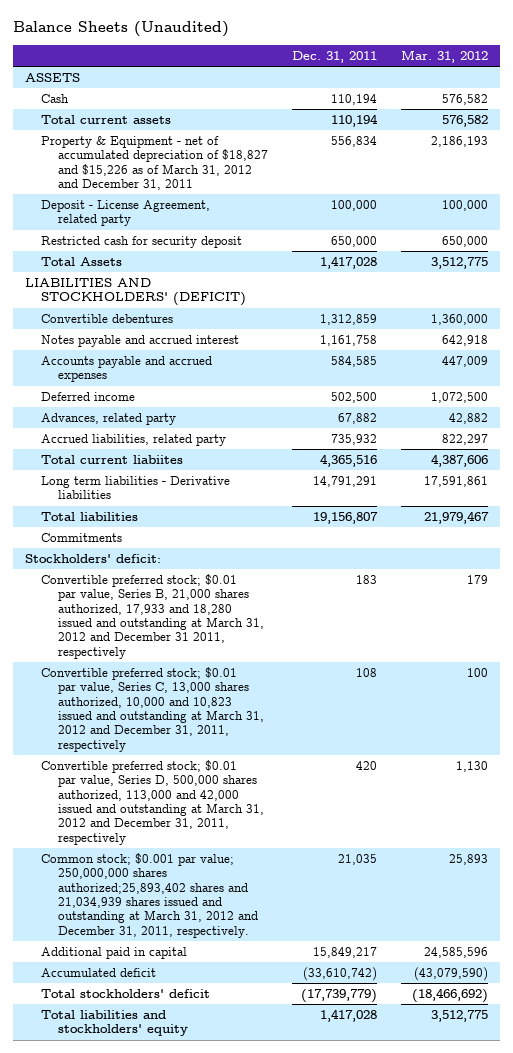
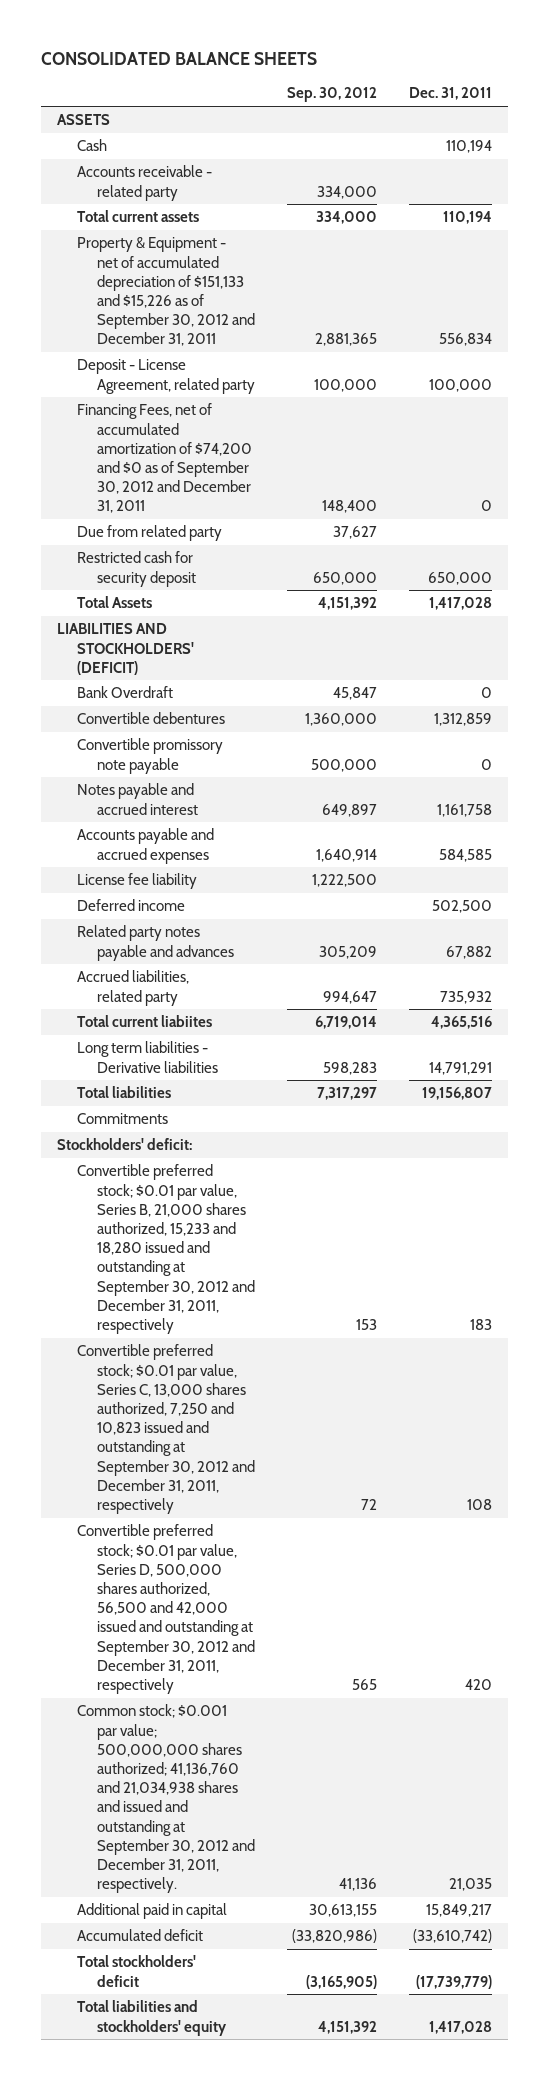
- Balance Sheets (Unaudited)
+ CONSOLIDATED BALANCE SHEETS
- | Dec. 31, 2011 | Mar. 31, 2012
+ | Sep. 30, 2012 | Dec. 31, 2011
+ Accounts receivable - related party | 334,000 |
- Property & Equipment - net of accumulated depreciation of $18,827 and $15,226 as of March 31, 2012 and December 31, 2011 | 556,834 | 2,186,193
+ Property & Equipment - net of accumulated depreciation of $151,133 and $15,226 as of September 30, 2012 and December 31, 2011 | 2,881,365 | 556,834
+ Financing Fees, net of accumulated amortization of $74,200 and $0 as of September 30, 2012 and December 31, 2011 | 148,400 | 0
+ Due from related party | 37,627 |
+ Bank Overdraft | 45,847 | 0
+ Convertible promissory note payable | 500,000 | 0
+ License fee liability | 1,222,500 |
- Advances, related party | 67,882 | 42,882
+ Related party notes payable and advances | 305,209 | 67,882
- Convertible preferred stock; $0.01 par value, Series B, 21,000 shares authorized, 17,933 and 18,280 issued and outstanding at March 31, 2012 and December 31 2011, respectively | 183 | 179
- Convertible preferred stock; $0.01 par value, Series C, 13,000 shares authorized, 10,000 and 10,823 issued and outstanding at March 31, 2012 and December 31, 2011, respectively | 108 | 100
- Convertible preferred stock; $0.01 par value, Series D, 500,000 shares authorized, 113,000 and 42,000 issued and outstanding at March 31, 2012 and December 31, 2011, respectively | 420 | 1,130
- Common stock; $0.001 par value; 250,000,000 shares authorized;25,893,402 shares and 21,034,939 shares issued and outstanding at March 31, 2012 and December 31, 2011, respectively. | 21,035 | 25,893
+ Convertible preferred stock; $0.01 par value, Series B, 21,000 shares authorized, 15,233 and 18,280 issued and outstanding at September 30, 2012 and December 31, 2011, respectively | 153 | 183
+ Convertible preferred stock; $0.01 par value, Series C, 13,000 shares authorized, 7,250 and 10,823 issued and outstanding at September 30, 2012 and December 31, 2011, respectively | 72 | 108
+ Convertible preferred stock; $0.01 par value, Series D, 500,000 shares authorized, 56,500 and 42,000 issued and outstanding at September 30, 2012 and December 31, 2011, respectively | 565 | 420
+ Common stock; $0.001 par value; 500,000,000 shares authorized; 41,136,760 and 21,034,938 shares and issued and outstanding at September 30, 2012 and December 31, 2011, respectively. | 41,136 | 21,035

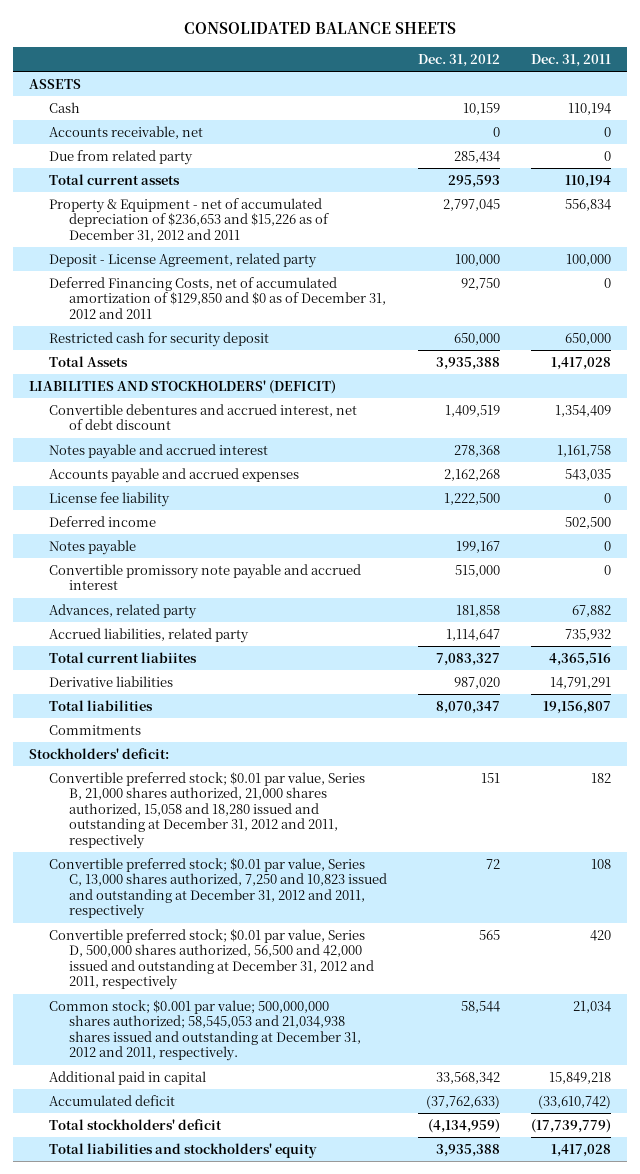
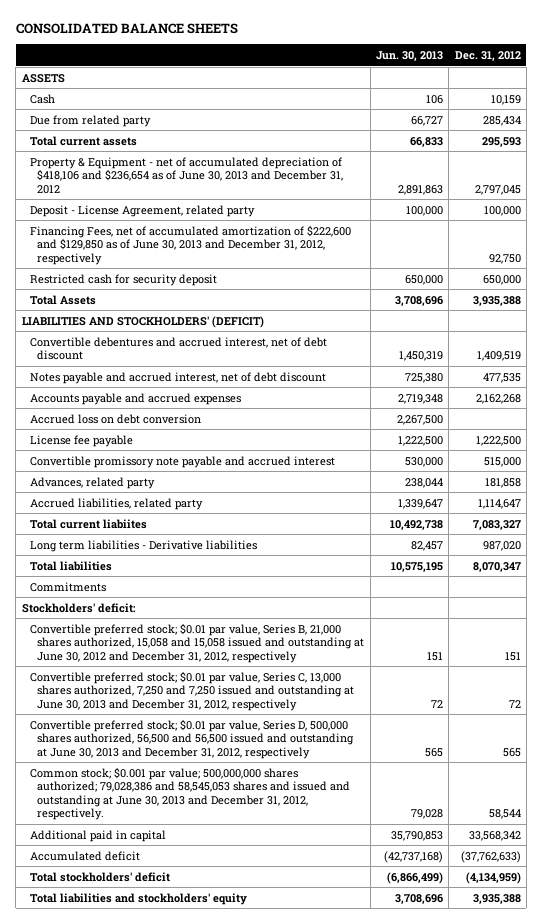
- | Dec. 31, 2012 | Dec. 31, 2011
+ | Jun. 30, 2013 | Dec. 31, 2012
- Accounts receivable, net | 0 | 0
- Property & Equipment - net of accumulated depreciation of $236,653 and $15,226 as of December 31, 2012 and 2011 | 2,797,045 | 556,834
+ Property & Equipment - net of accumulated depreciation of $418,106 and $236,654 as of June 30, 2013 and December 31, 2012 | 2,891,863 | 2,797,045
- Deferred Financing Costs, net of accumulated amortization of $129,850 and $0 as of December 31, 2012 and 2011 | 92,750 | 0
+ Financing Fees, net of accumulated amortization of $222,600 and $129,850 as of June 30, 2013 and December 31, 2012, respectively | | 92,750
- Notes payable and accrued interest | 278,368 | 1,161,758
+ Notes payable and accrued interest, net of debt discount | 725,380 | 477,535
- License fee liability | 1,222,500 | 0
- Deferred income | | 502,500
- Notes payable | 199,167 | 0
+ Accrued loss on debt conversion | 2,267,500 |
+ License fee payable | 1,222,500 | 1,222,500
- Derivative liabilities | 987,020 | 14,791,291
+ Long term liabilities - Derivative liabilities | 82,457 | 987,020
- Convertible preferred stock; $0.01 par value, Series B, 21,000 shares authorized, 21,000 shares authorized, 15,058 and 18,280 issued and outstanding at December 31, 2012 and 2011, respectively | 151 | 182
- Convertible preferred stock; $0.01 par value, Series C, 13,000 shares authorized, 7,250 and 10,823 issued and outstanding at December 31, 2012 and 2011, respectively | 72 | 108
- Convertible preferred stock; $0.01 par value, Series D, 500,000 shares authorized, 56,500 and 42,000 issued and outstanding at December 31, 2012 and 2011, respectively | 565 | 420
- Common stock; $0.001 par value; 500,000,000 shares authorized; 58,545,053 and 21,034,938 shares issued and outstanding at December 31, 2012 and 2011, respectively. | 58,544 | 21,034
+ Convertible preferred stock; $0.01 par value, Series B, 21,000 shares authorized, 15,058 and 15,058 issued and outstanding at June 30, 2012 and December 31, 2012, respectively | 151 | 151
+ Convertible preferred stock; $0.01 par value, Series C, 13,000 shares authorized, 7,250 and 7,250 issued and outstanding at June 30, 2013 and December 31, 2012, respectively | 72 | 72
+ Convertible preferred stock; $0.01 par value, Series D, 500,000 shares authorized, 56,500 and 56,500 issued and outstanding at June 30, 2013 and December 31, 2012, respectively | 565 | 565
+ Common stock; $0.001 par value; 500,000,000 shares authorized; 79,028,386 and 58,545,053 shares and issued and outstanding at June 30, 2013 and December 31, 2012, respectively. | 79,028 | 58,544

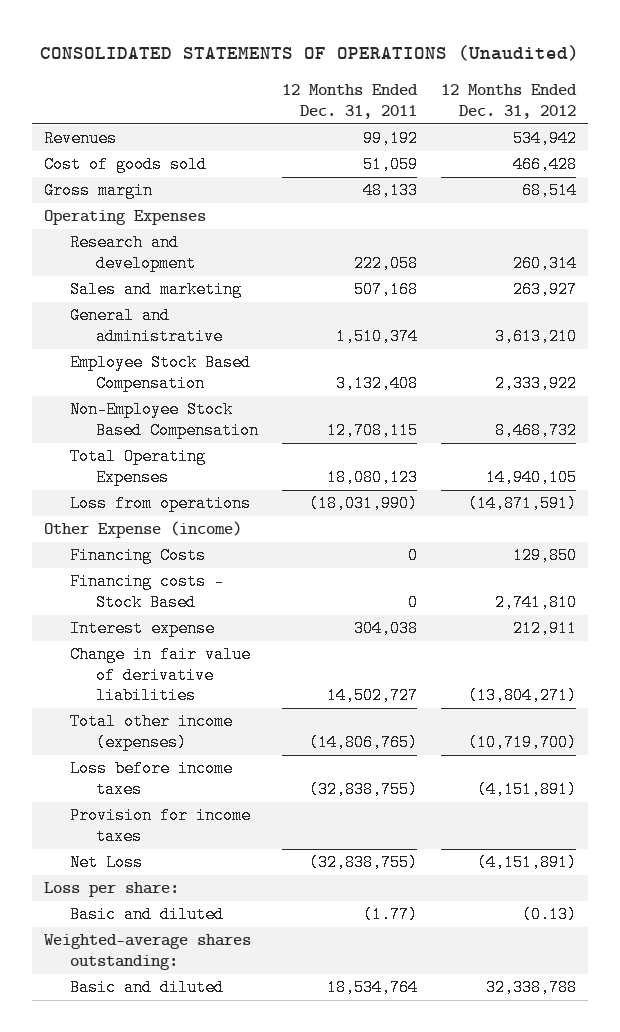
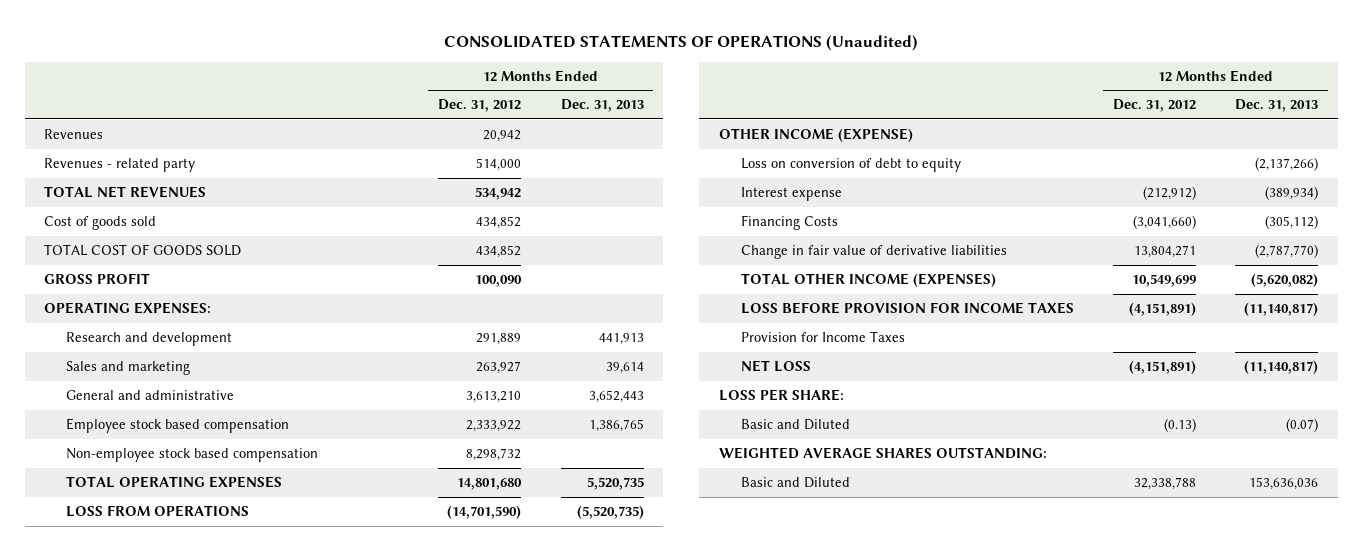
- | 12 Months Ended Dec. 31, 2011 | 12 Months Ended Dec. 31, 2012
+ | 12 Months Ended Dec. 31, 2012 | 12 Months Ended Dec. 31, 2013
- Revenues | 99,192 | 534,942
- Cost of goods sold | 51,059 | 466,428
- Gross margin | 48,133 | 68,514
- Operating Expenses
- Research and development | 222,058 | 260,314
+ Revenues | 20,942 |
+ Revenues - related party | 514,000 |
+ TOTAL NET REVENUES | 534,942 |
+ Cost of goods sold | 434,852 |
+ TOTAL COST OF GOODS SOLD | 434,852 |
+ GROSS PROFIT | 100,090 |
+ OPERATING EXPENSES:
+ Research and development | 291,889 | 441,913
- Employee Stock Based Compensation | 3,132,408 | 2,333,922
- Non-Employee Stock Based Compensation | 12,708,115 | 8,468,732
- Total Operating Expenses | 18,080,123 | 14,940,105
- Loss from operations | (18,031,990) | (14,871,591)
- Other Expense (income)
- Financing Costs | 0 | 129,850
- Financing costs - Stock Based | 0 | 2,741,810
- Interest expense | 304,038 | 212,911
- Change in fair value of derivative liabilities | 14,502,727 | (13,804,271)
- Total other income (expenses) | (14,806,765) | (10,719,700)
- Loss before income taxes | (32,838,755) | (4,151,891)
- Provision for income taxes
- Net Loss | (32,838,755) | (4,151,891)
- Loss per share:
- Basic and diluted | (1.77) | (0.13)
- Weighted-average shares outstanding:
- Basic and diluted | 18,534,764 | 32,338,788
+ Employee stock based compensation | 2,333,922 | 1,386,765
+ Non-employee stock based compensation | 8,298,732 |
+ TOTAL OPERATING EXPENSES | 14,801,680 | 5,520,735
+ LOSS FROM OPERATIONS | (14,701,590) | (5,520,735)
+ OTHER INCOME (EXPENSE)
+ Loss on conversion of debt to equity | | (2,137,266)
+ Interest expense | (212,912) | (389,934)
+ Financing Costs | (3,041,660) | (305,112)
+ Change in fair value of derivative liabilities | 13,804,271 | (2,787,770)
+ TOTAL OTHER INCOME (EXPENSES) | 10,549,699 | (5,620,082)
+ LOSS BEFORE PROVISION FOR INCOME TAXES | (4,151,891) | (11,140,817)
+ Provision for Income Taxes
+ NET LOSS | (4,151,891) | (11,140,817)
+ LOSS PER SHARE:
+ Basic and Diluted | (0.13) | (0.07)
+ WEIGHTED AVERAGE SHARES OUTSTANDING:
+ Basic and Diluted | 32,338,788 | 153,636,036

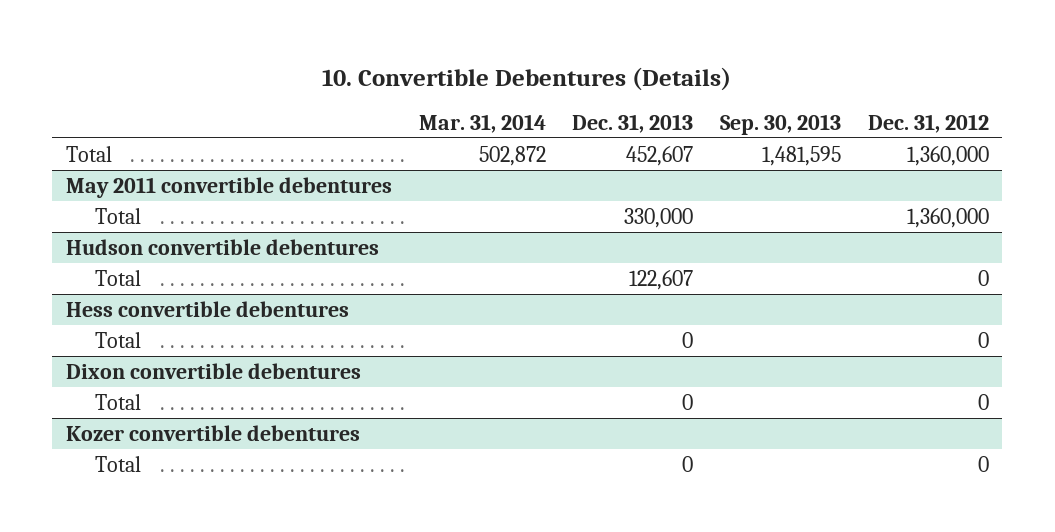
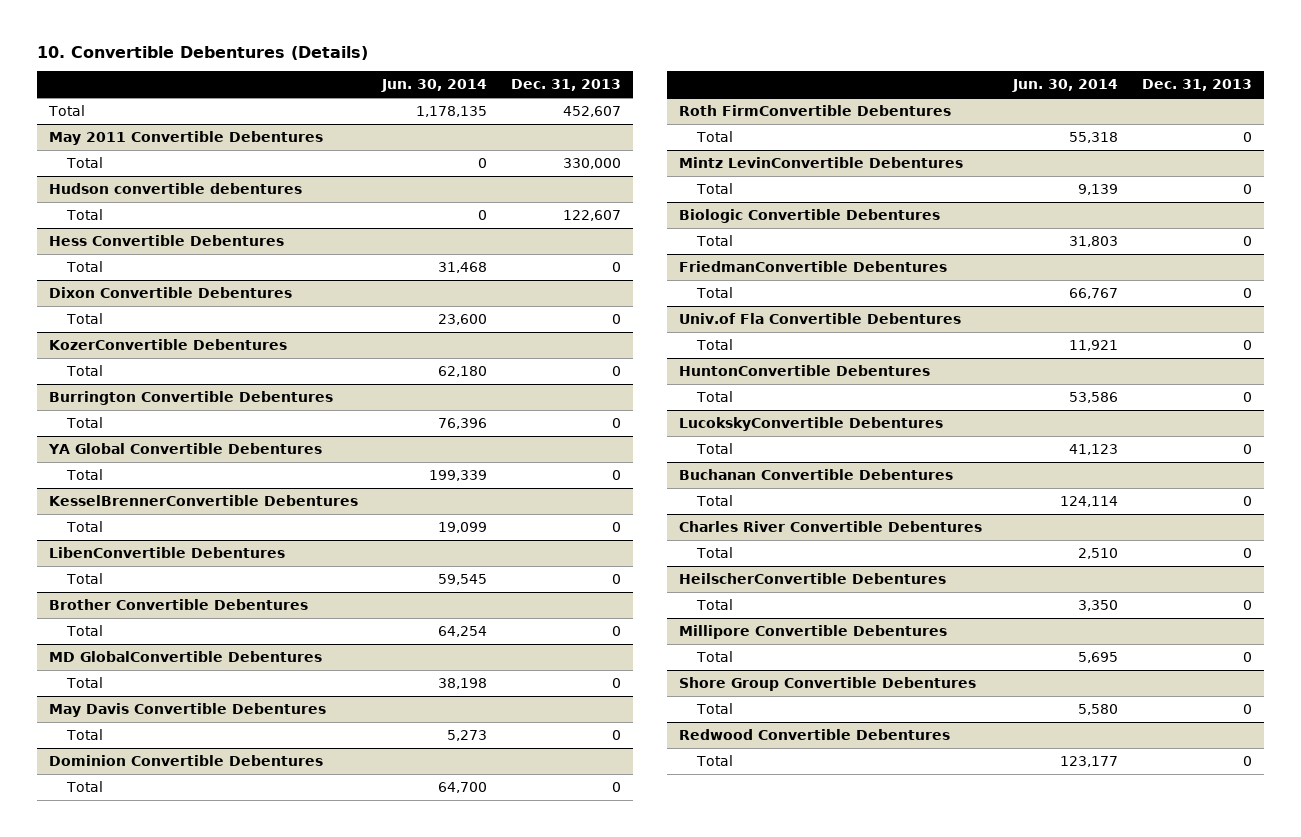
- | Mar. 31, 2014 | Dec. 31, 2013 | Sep. 30, 2013 | Dec. 31, 2012
+ | Jun. 30, 2014 | Dec. 31, 2013
- May 2011 convertible debentures
+ May 2011 Convertible Debentures
- Hess convertible debentures
+ Hess Convertible Debentures
- Dixon convertible debentures
+ Dixon Convertible Debentures
- Kozer convertible debentures
+ KozerConvertible Debentures
+ Burrington Convertible Debentures
+ Total | 76,396 | 0
+ YA Global Convertible Debentures
+ Total | 199,339 | 0
+ KesselBrennerConvertible Debentures
+ Total | 19,099 | 0
+ LibenConvertible Debentures
+ Total | 59,545 | 0
+ Brother Convertible Debentures
+ Total | 64,254 | 0
+ MD GlobalConvertible Debentures
+ Total | 38,198 | 0
+ May Davis Convertible Debentures
+ Total | 5,273 | 0
+ Dominion Convertible Debentures
+ Total | 64,700 | 0
+ Roth FirmConvertible Debentures
+ Total | 55,318 | 0
+ Mintz LevinConvertible Debentures
+ Total | 9,139 | 0
+ Biologic Convertible Debentures
+ Total | 31,803 | 0
+ FriedmanConvertible Debentures
+ Total | 66,767 | 0
+ Univ.of Fla Convertible Debentures
+ Total | 11,921 | 0
+ HuntonConvertible Debentures
+ Total | 53,586 | 0
+ LucokskyConvertible Debentures
+ Total | 41,123 | 0
+ Buchanan Convertible Debentures
+ Total | 124,114 | 0
+ Charles River Convertible Debentures
+ Total | 2,510 | 0
+ HeilscherConvertible Debentures
+ Total | 3,350 | 0
+ Millipore Convertible Debentures
+ Total | 5,695 | 0
+ Shore Group Convertible Debentures
+ Total | 5,580 | 0
+ Redwood Convertible Debentures
+ Total | 123,177 | 0

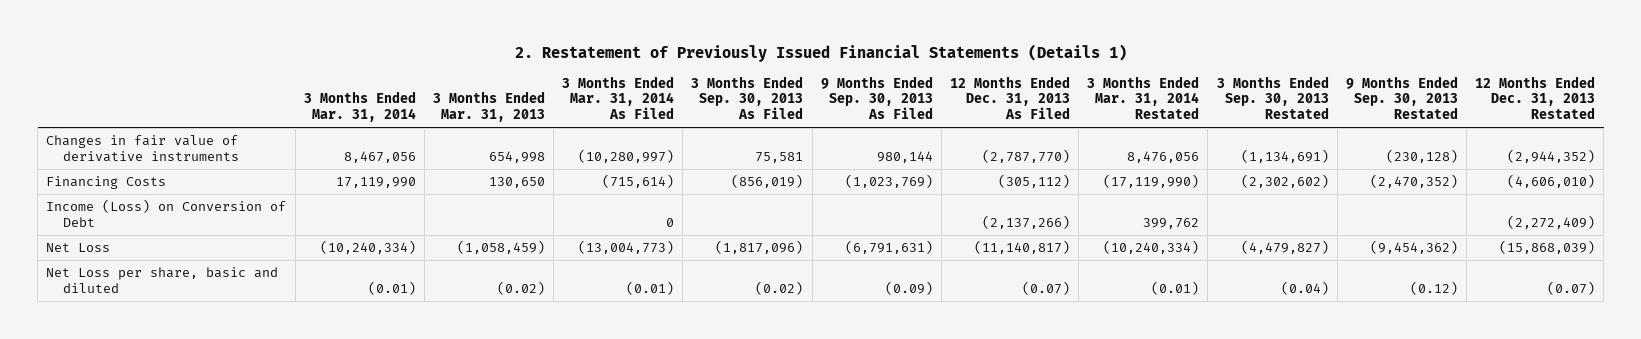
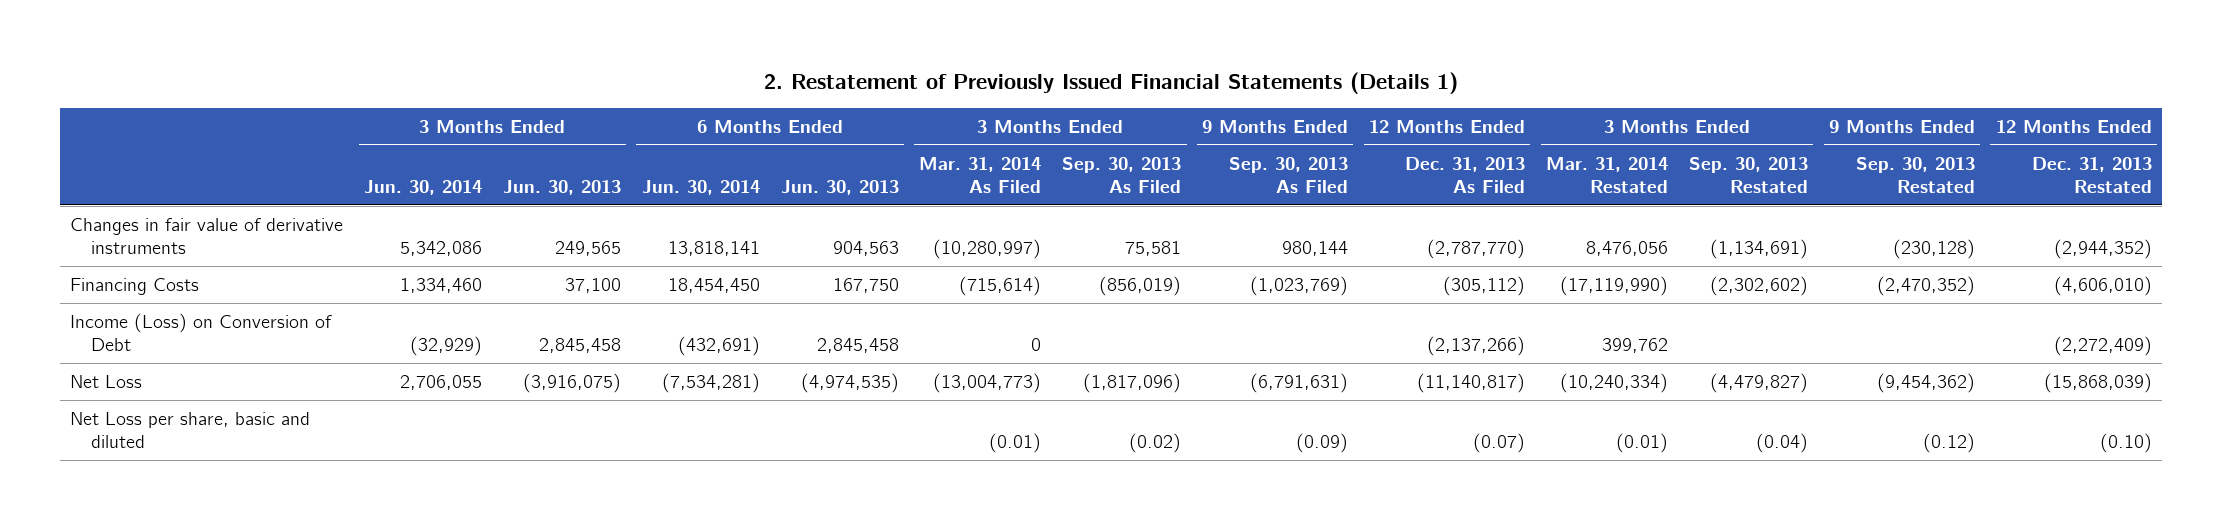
- | 3 Months Ended Mar. 31, 2014 | 3 Months Ended Mar. 31, 2013 | 3 Months Ended Mar. 31, 2014 As Filed | 3 Months Ended Sep. 30, 2013 As Filed | 9 Months Ended Sep. 30, 2013 As Filed | 12 Months Ended Dec. 31, 2013 As Filed | 3 Months Ended Mar. 31, 2014 Restated | 3 Months Ended Sep. 30, 2013 Restated | 9 Months Ended Sep. 30, 2013 Restated | 12 Months Ended Dec. 31, 2013 Restated
+ | 3 Months Ended Jun. 30, 2014 | 3 Months Ended Jun. 30, 2013 | 6 Months Ended Jun. 30, 2014 | 6 Months Ended Jun. 30, 2013 | 3 Months Ended Mar. 31, 2014 As Filed | 3 Months Ended Sep. 30, 2013 As Filed | 9 Months Ended Sep. 30, 2013 As Filed | 12 Months Ended Dec. 31, 2013 As Filed | 3 Months Ended Mar. 31, 2014 Restated | 3 Months Ended Sep. 30, 2013 Restated | 9 Months Ended Sep. 30, 2013 Restated | 12 Months Ended Dec. 31, 2013 Restated
- Net Loss per share, basic and diluted | (0.01) | (0.02) | (0.01) | (0.02) | (0.09) | (0.07) | (0.01) | (0.04) | (0.12) | (0.07)
+ Net Loss per share, basic and diluted | | | | | (0.01) | (0.02) | (0.09) | (0.07) | (0.01) | (0.04) | (0.12) | (0.10)

